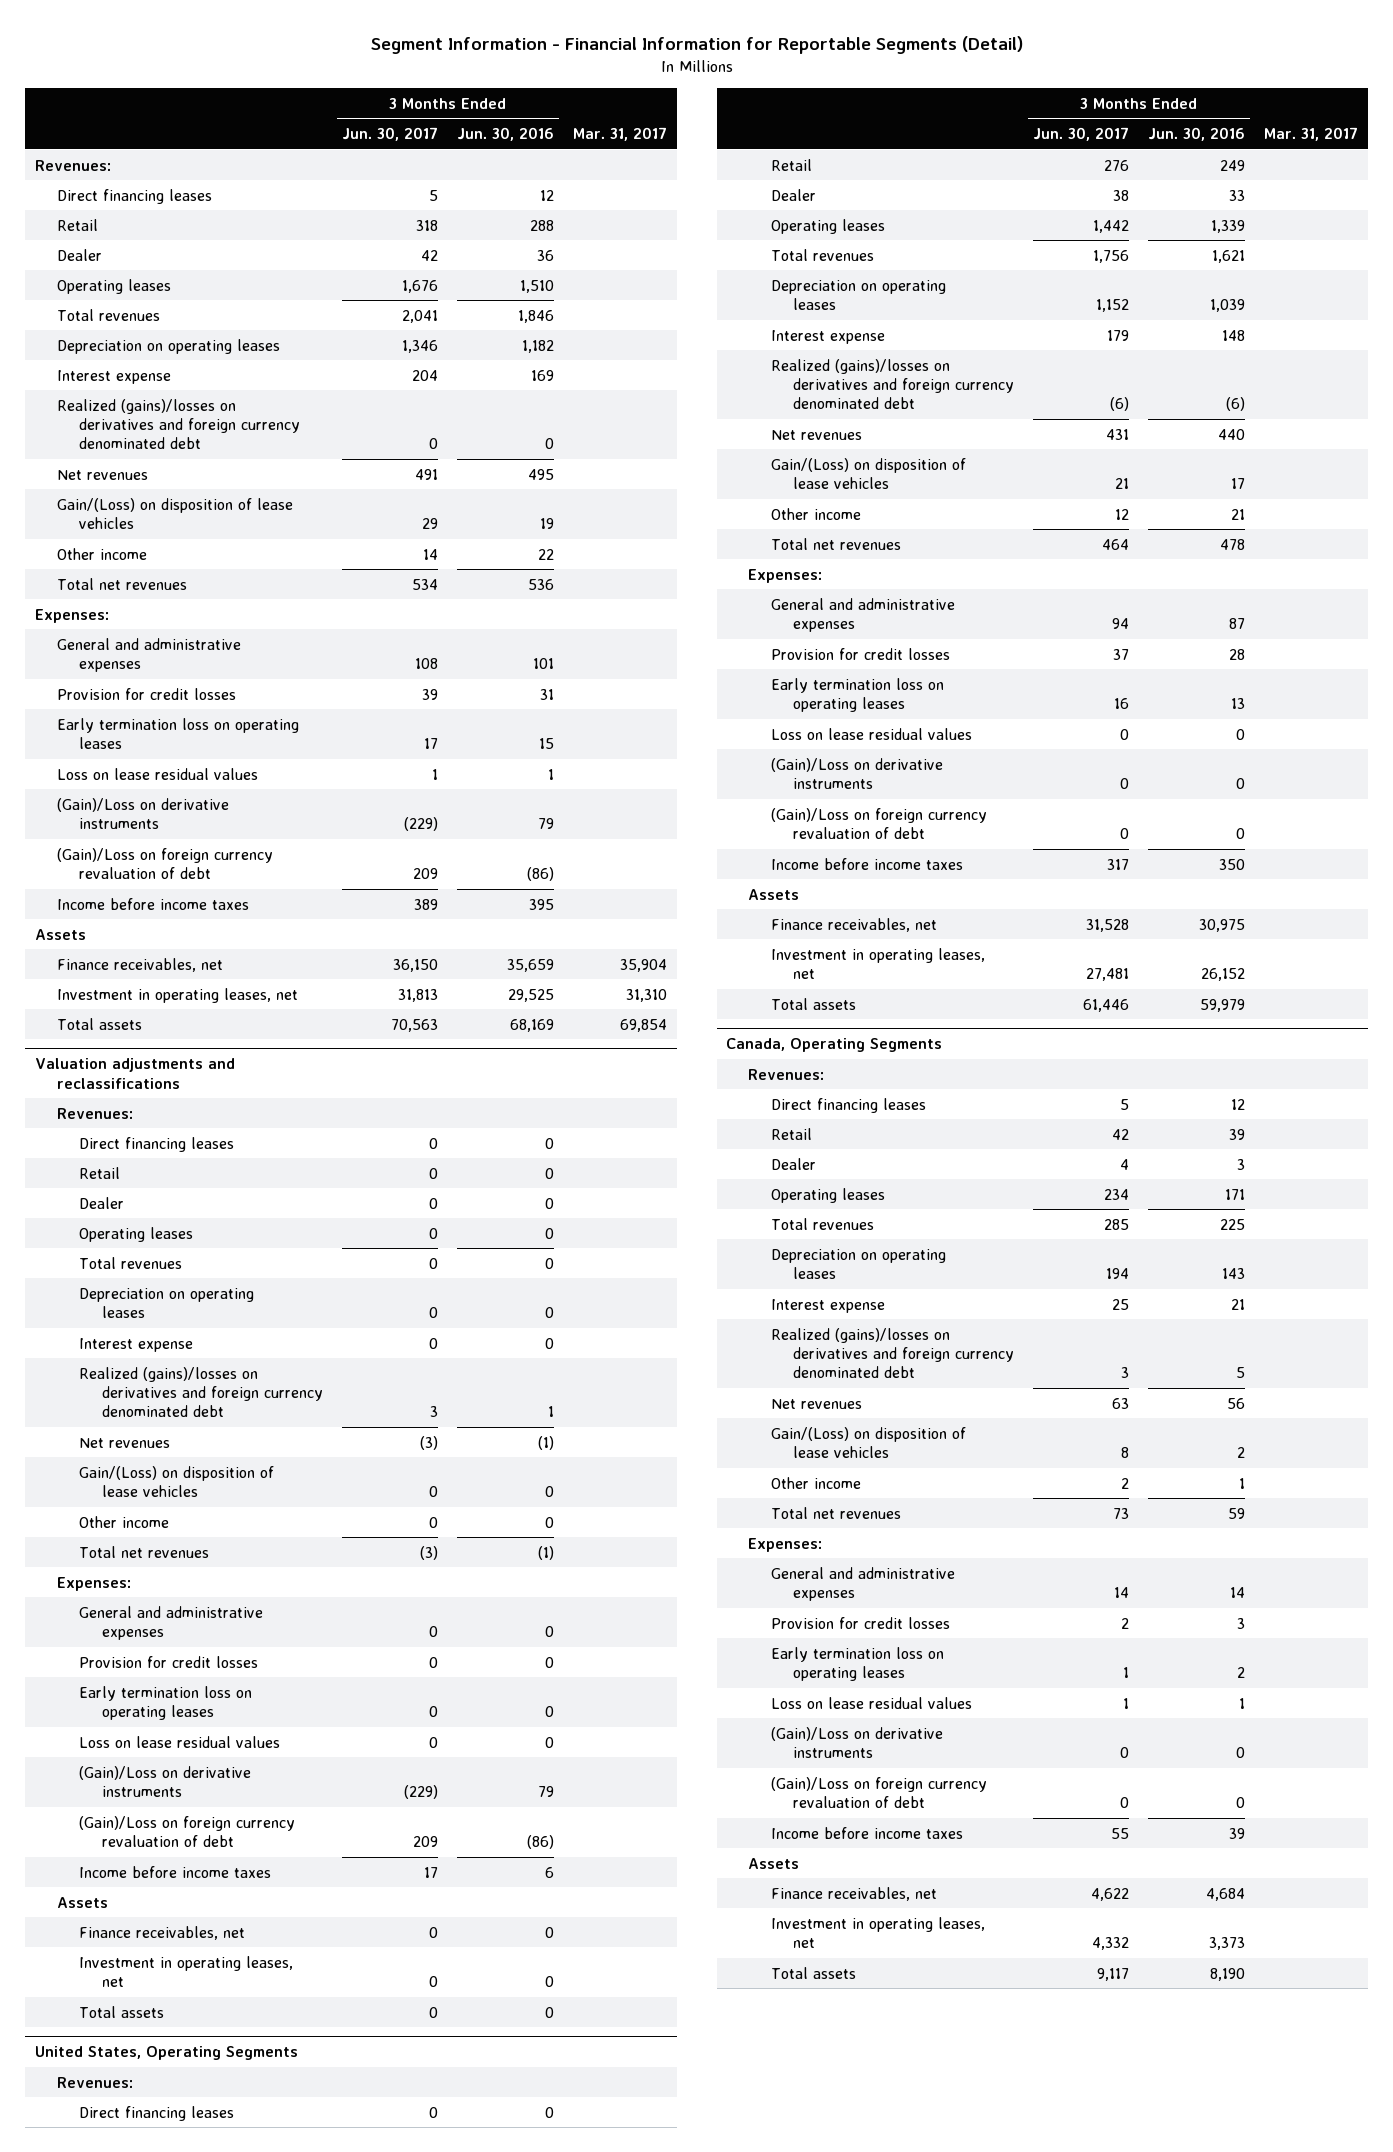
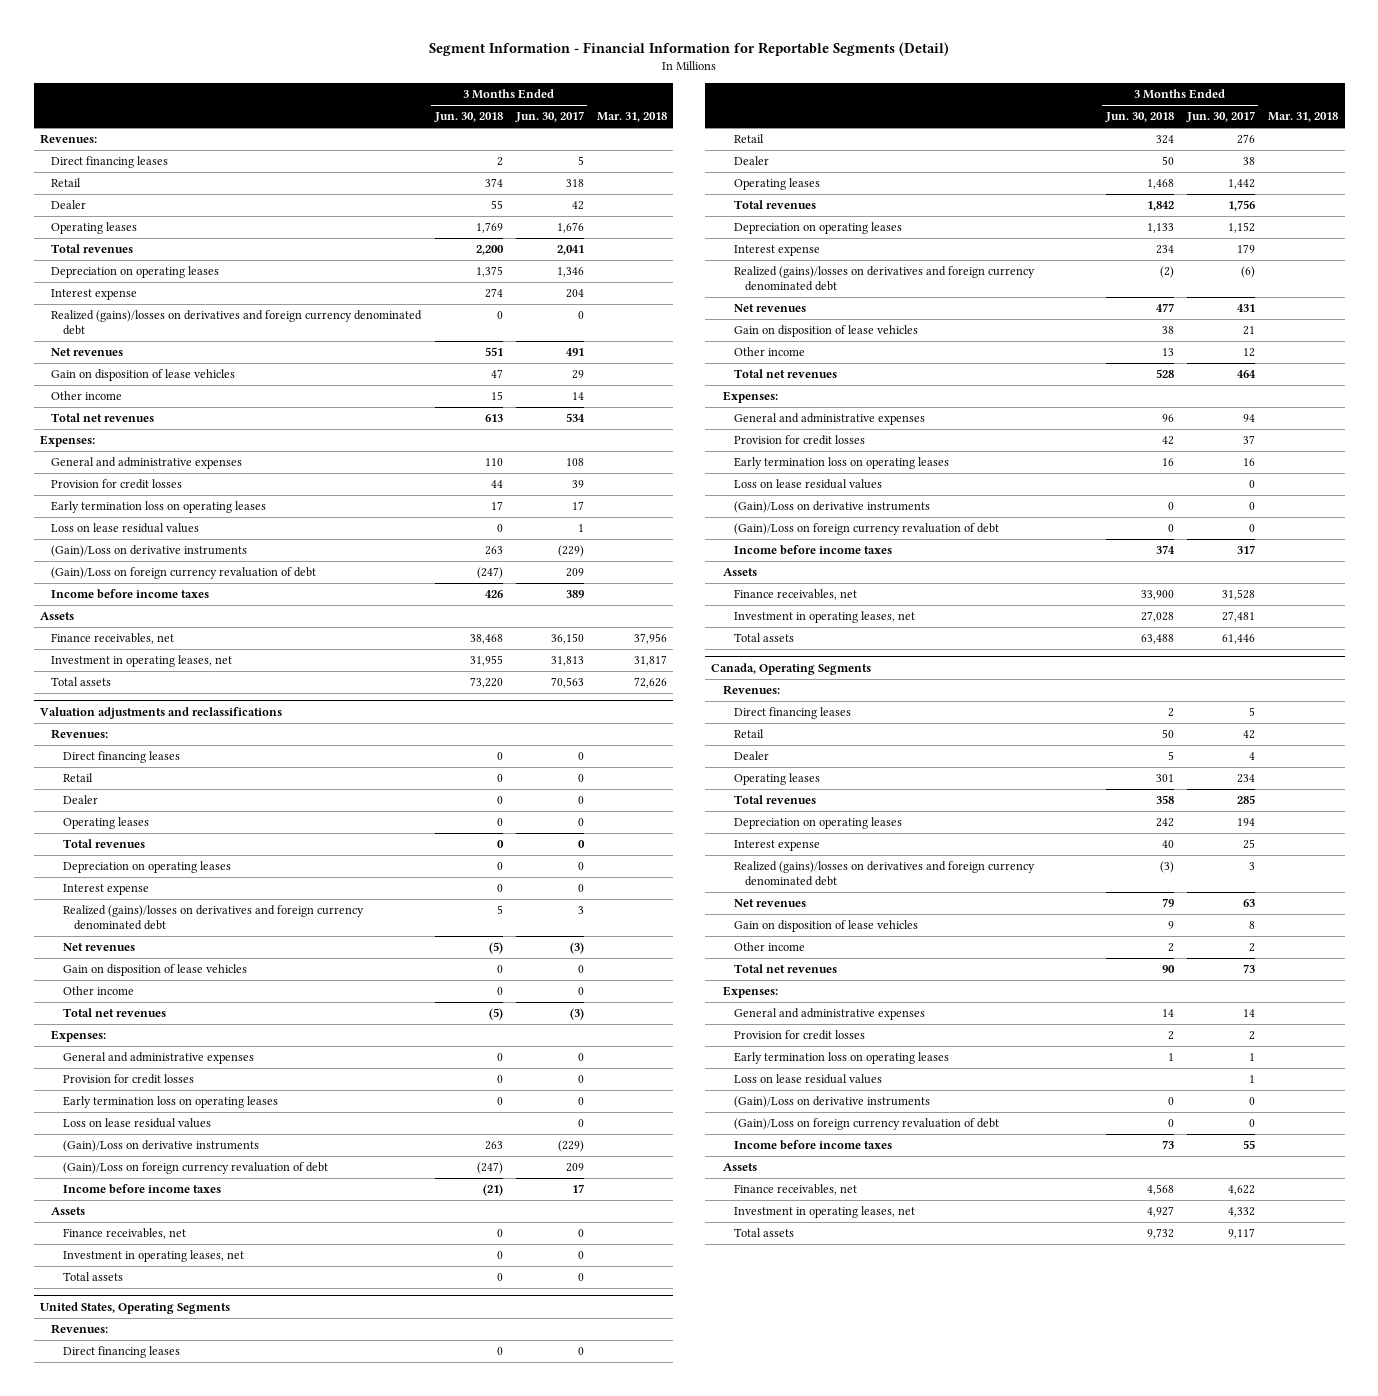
- | 3 Months Ended Jun. 30, 2017 | 3 Months Ended Jun. 30, 2016 | Mar. 31, 2017
+ | 3 Months Ended Jun. 30, 2018 | 3 Months Ended Jun. 30, 2017 | Mar. 31, 2018
- Gain/(Loss) on disposition of lease vehicles | 29 | 19 |
+ Gain on disposition of lease vehicles | 47 | 29 |
@ Valuation adjustments and reclassifications
- Gain/(Loss) on disposition of lease vehicles | 0 | 0 |
+ Gain on disposition of lease vehicles | 0 | 0 |
@ United States, Operating Segments
- Gain/(Loss) on disposition of lease vehicles | 21 | 17 |
+ Gain on disposition of lease vehicles | 38 | 21 |
@ Canada, Operating Segments
- Gain/(Loss) on disposition of lease vehicles | 8 | 2 |
+ Gain on disposition of lease vehicles | 9 | 8 |

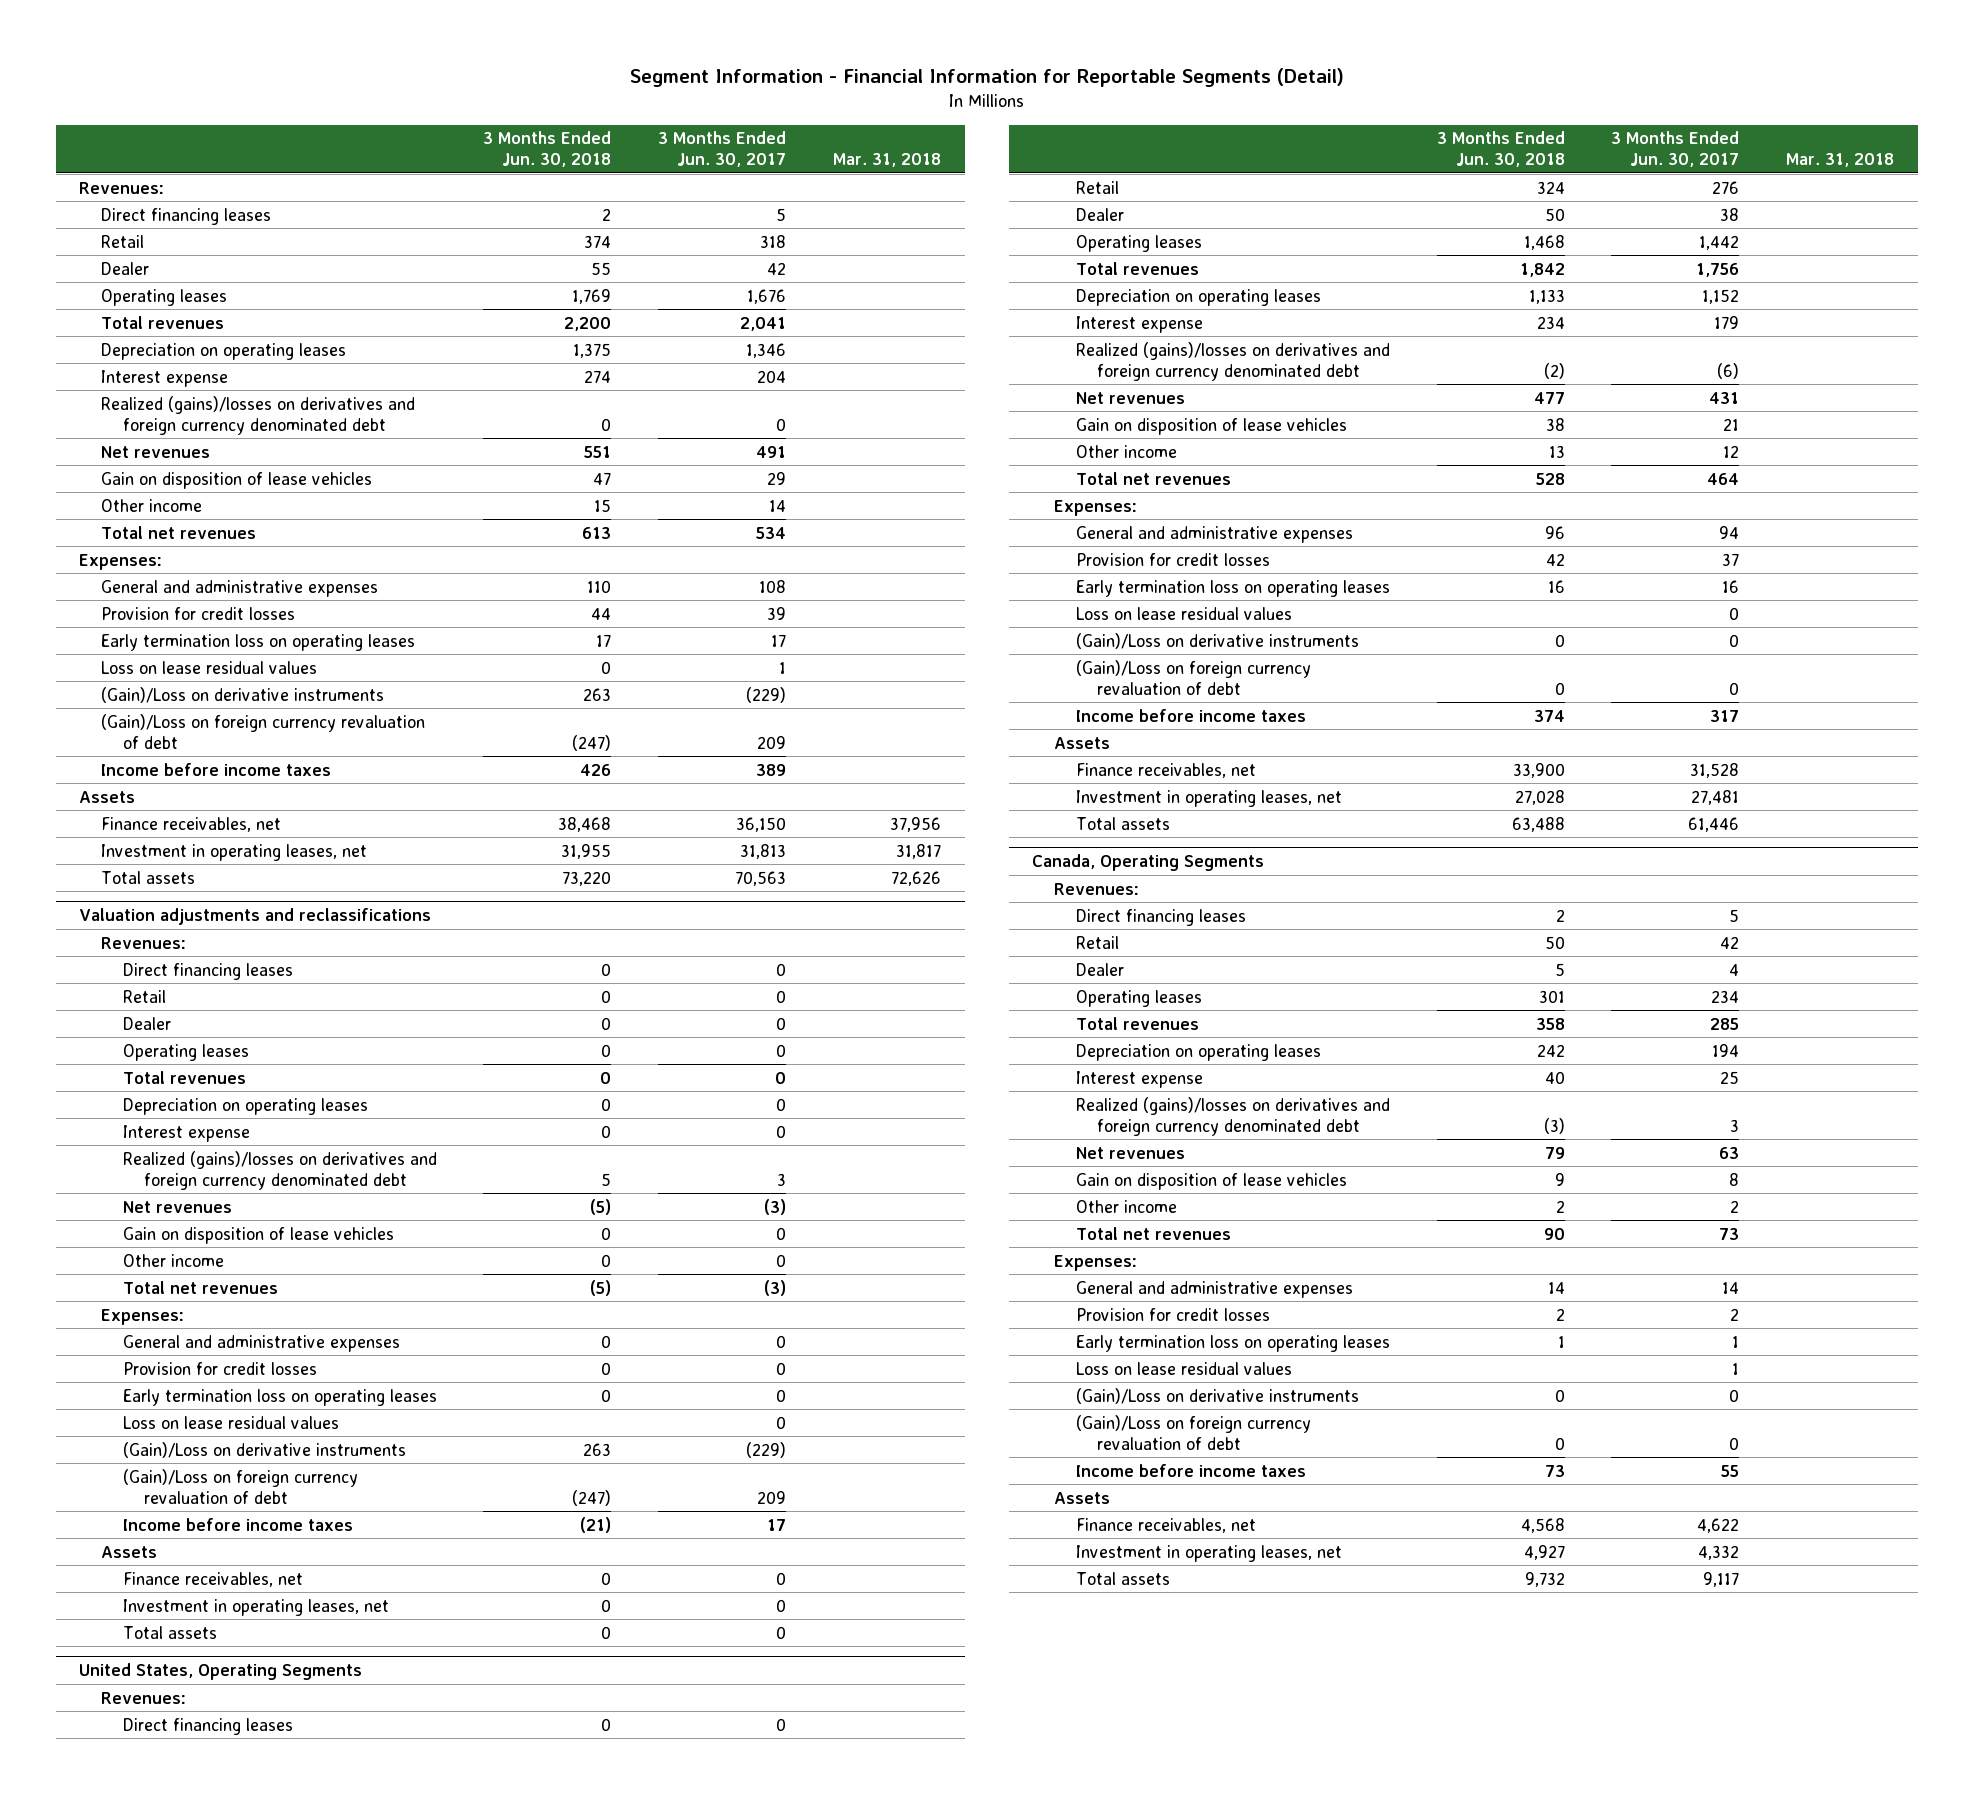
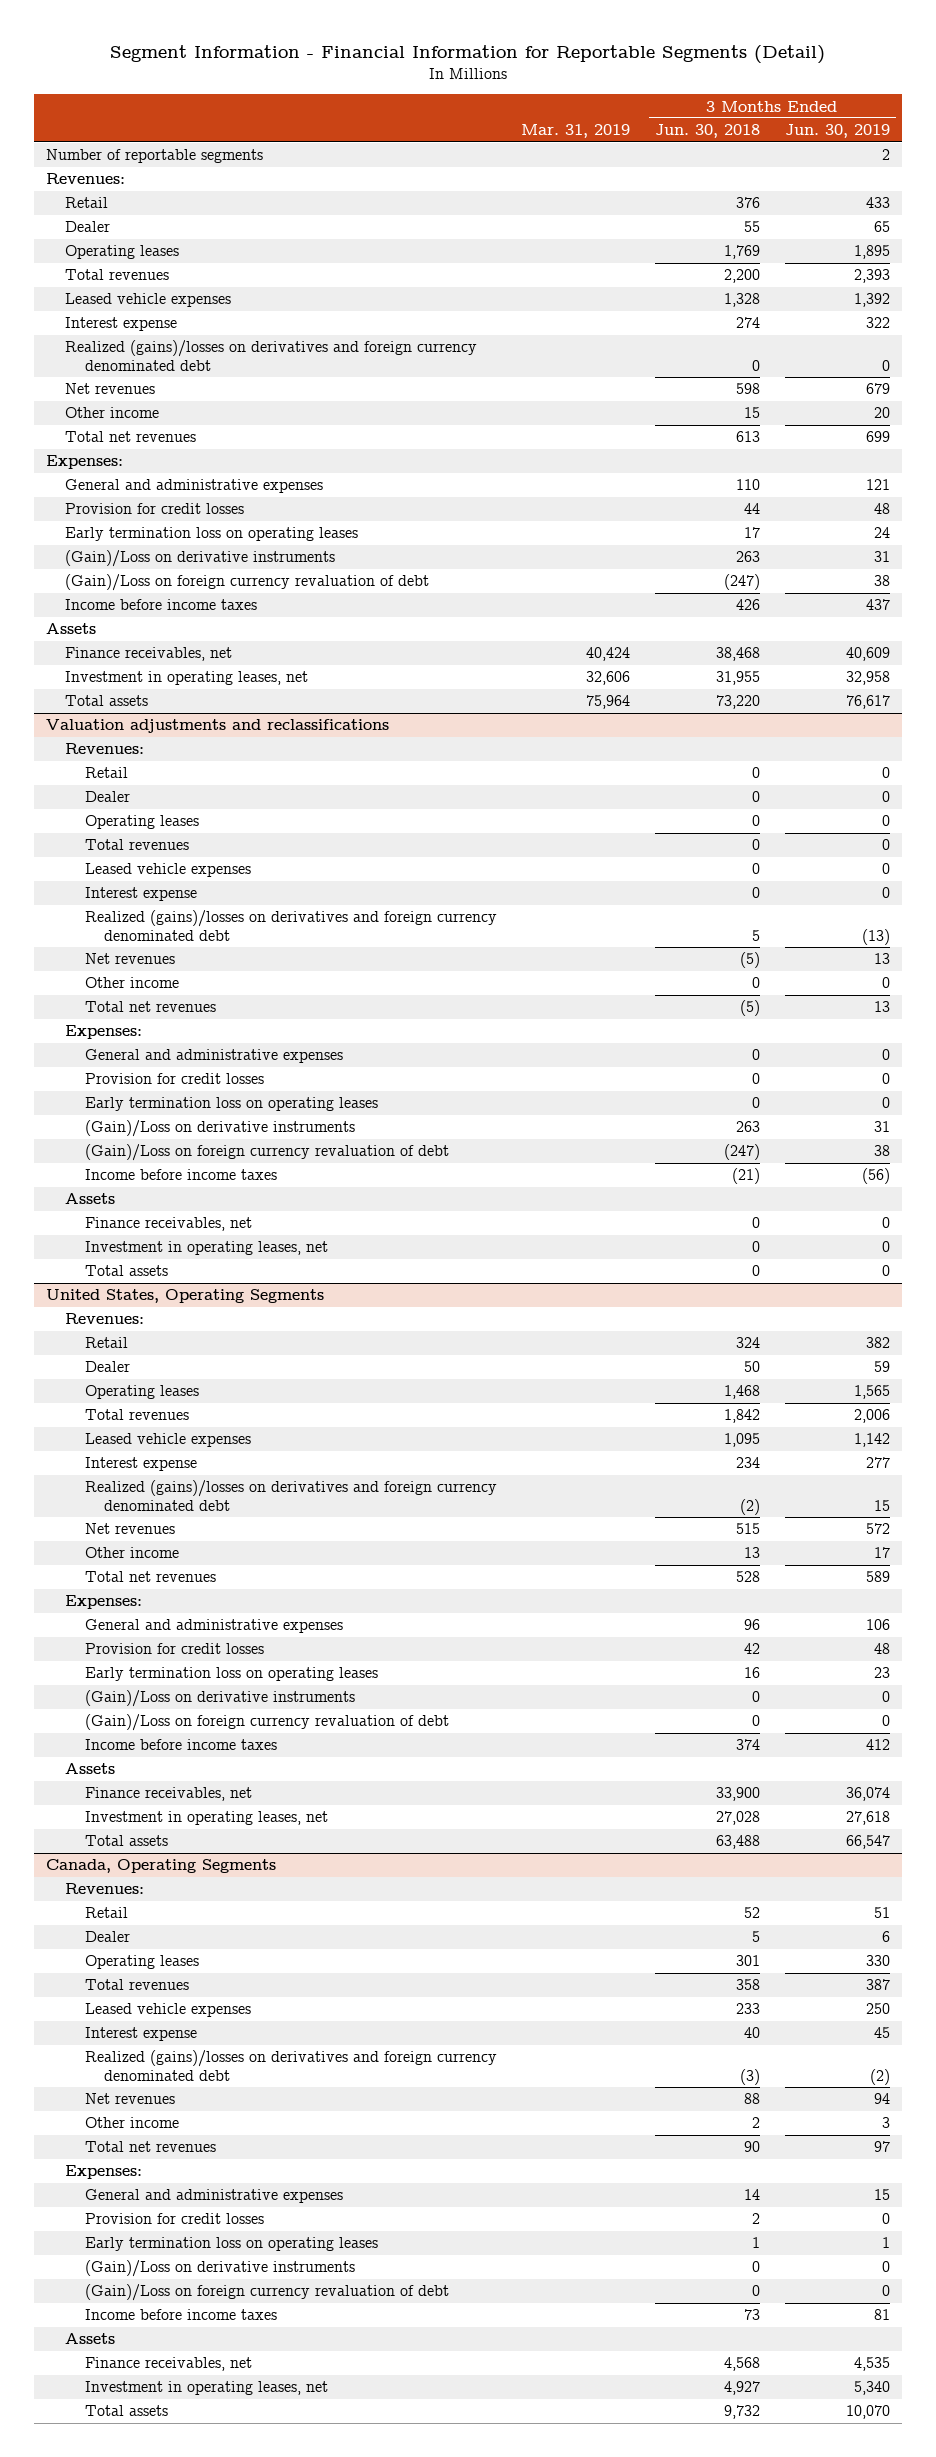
- | 3 Months Ended Jun. 30, 2018 | 3 Months Ended Jun. 30, 2017 | Mar. 31, 2018
+ | Mar. 31, 2019 | 3 Months Ended Jun. 30, 2018 | 3 Months Ended Jun. 30, 2019
+ Number of reportable segments | | | 2
- Direct financing leases | 2 | 5 |
- Retail | 374 | 318 |
+ Retail | | 376 | 433
- Depreciation on operating leases | 1,375 | 1,346 |
+ Leased vehicle expenses | | 1,328 | 1,392
- Net revenues | 551 | 491 |
- Gain on disposition of lease vehicles | 47 | 29 |
+ Net revenues | | 598 | 679
- Loss on lease residual values | 0 | 1 |
@ Valuation adjustments and reclassifications
- Direct financing leases | 0 | 0 |
- Depreciation on operating leases | 0 | 0 |
+ Leased vehicle expenses | | 0 | 0
- Gain on disposition of lease vehicles | 0 | 0 |
- Loss on lease residual values | | 0 |
@ United States, Operating Segments
- Direct financing leases | 0 | 0 |
- Depreciation on operating leases | 1,133 | 1,152 |
+ Leased vehicle expenses | | 1,095 | 1,142
- Net revenues | 477 | 431 |
- Gain on disposition of lease vehicles | 38 | 21 |
+ Net revenues | | 515 | 572
- Loss on lease residual values | | 0 |
@ Canada, Operating Segments
- Direct financing leases | 2 | 5 |
- Retail | 50 | 42 |
+ Retail | | 52 | 51
- Depreciation on operating leases | 242 | 194 |
+ Leased vehicle expenses | | 233 | 250
- Net revenues | 79 | 63 |
- Gain on disposition of lease vehicles | 9 | 8 |
+ Net revenues | | 88 | 94
- Loss on lease residual values | | 1 |

